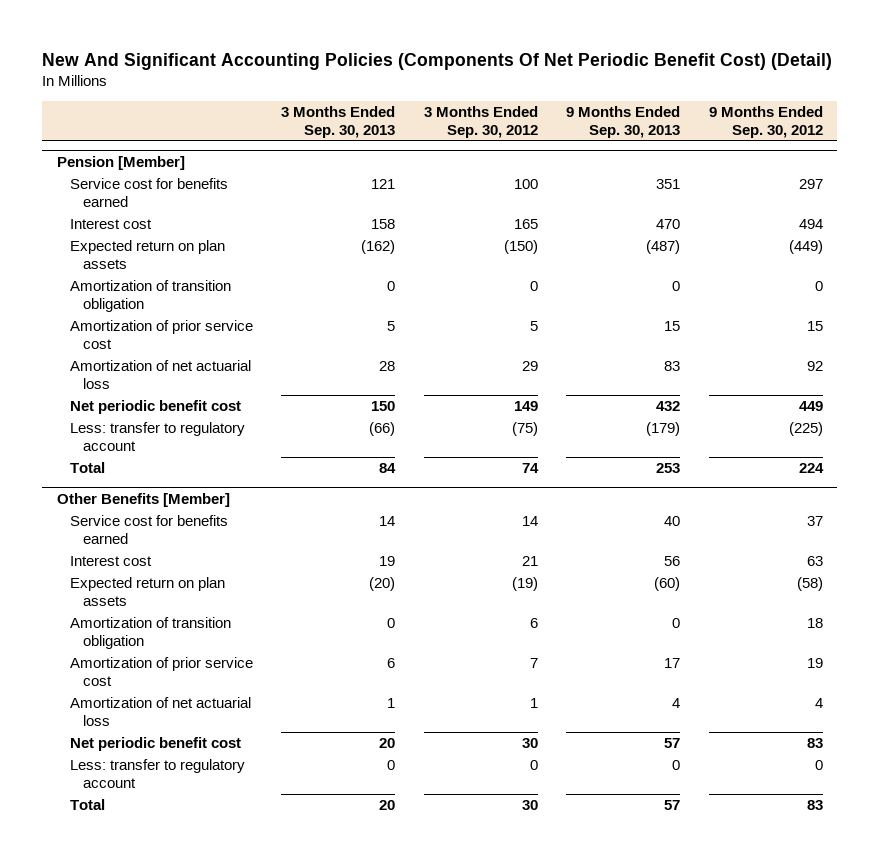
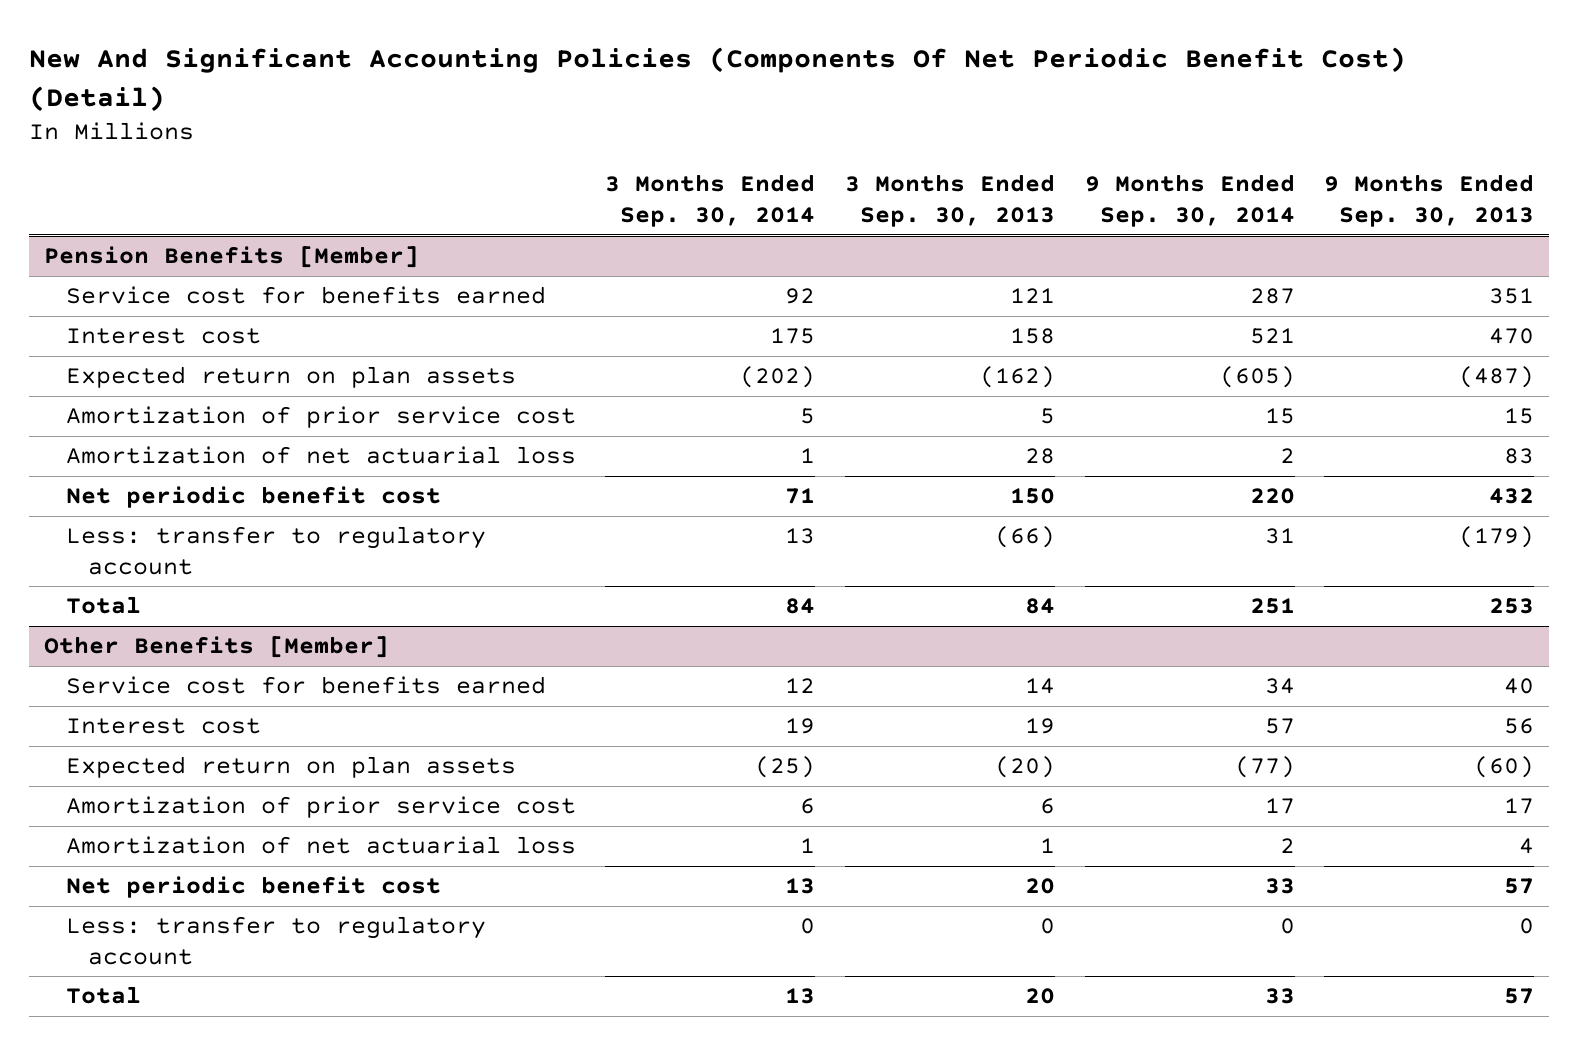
- | 3 Months Ended Sep. 30, 2013 | 3 Months Ended Sep. 30, 2012 | 9 Months Ended Sep. 30, 2013 | 9 Months Ended Sep. 30, 2012
+ | 3 Months Ended Sep. 30, 2014 | 3 Months Ended Sep. 30, 2013 | 9 Months Ended Sep. 30, 2014 | 9 Months Ended Sep. 30, 2013
- Pension [Member]
+ Pension Benefits [Member]
- Amortization of transition obligation | 0 | 0 | 0 | 0
@ Other Benefits [Member]
- Amortization of transition obligation | 0 | 6 | 0 | 18

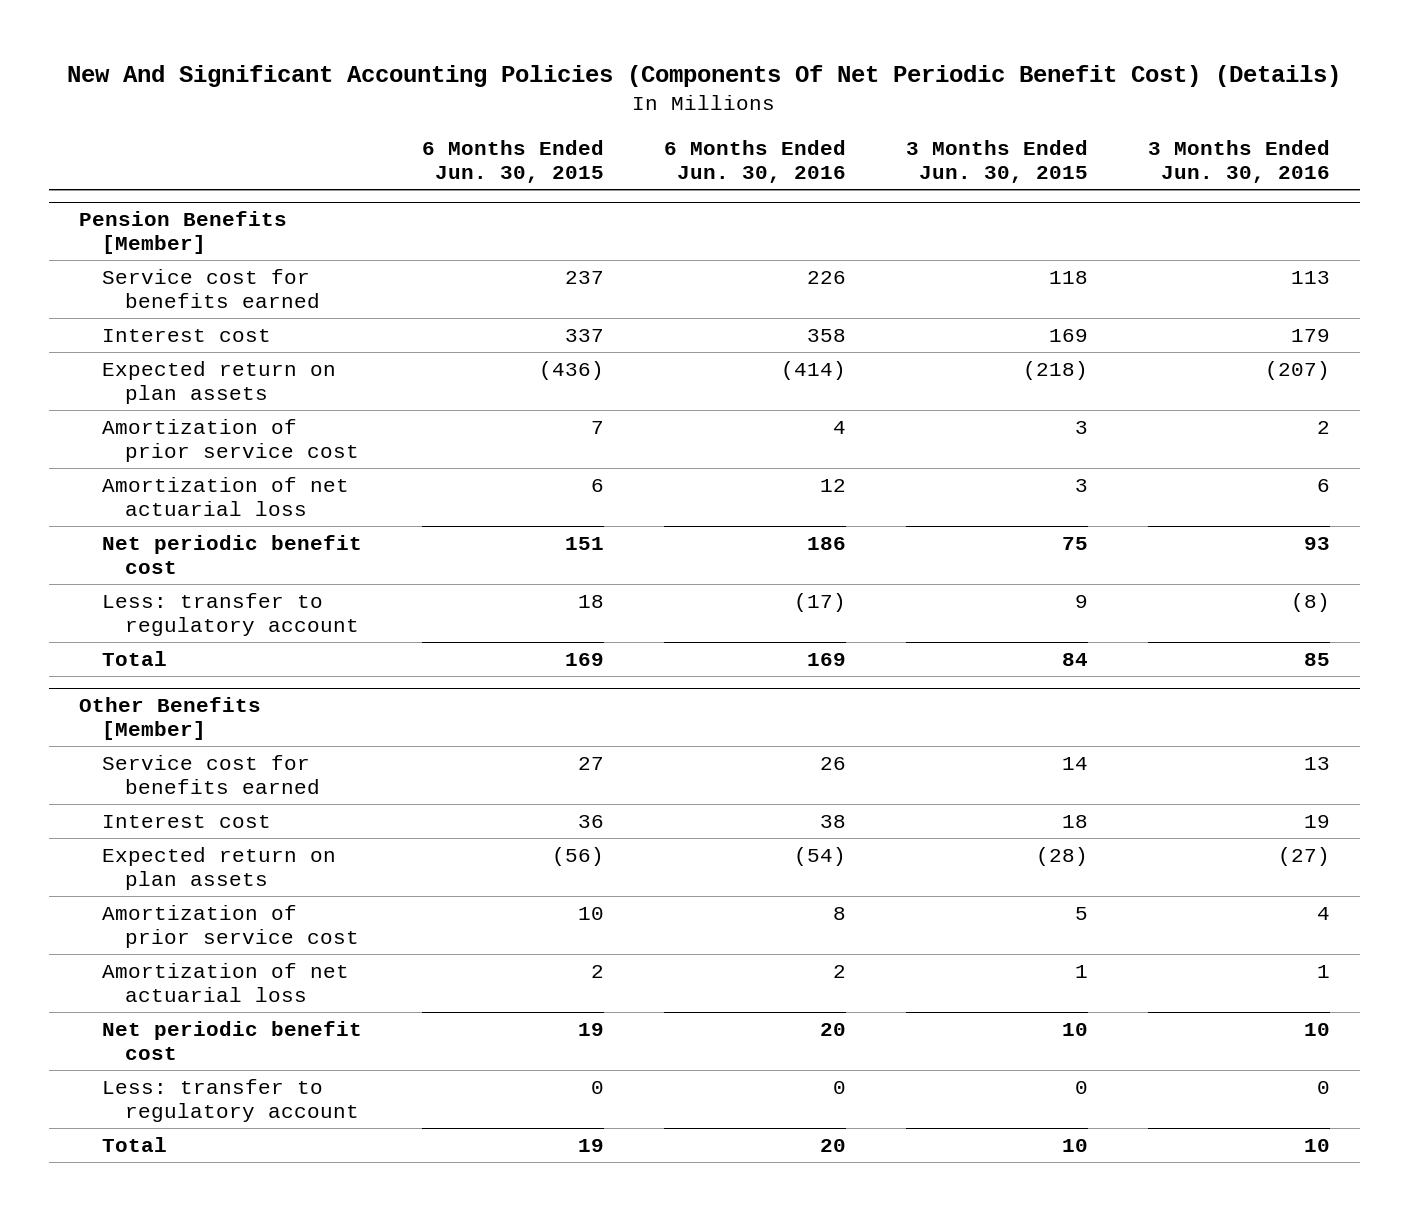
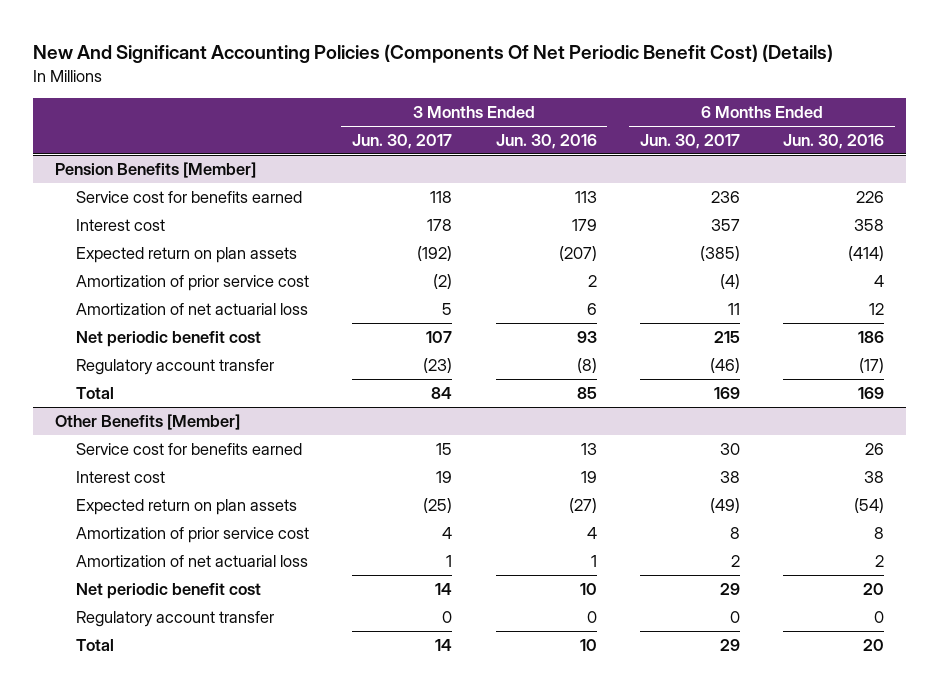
- | 6 Months Ended Jun. 30, 2015 | 6 Months Ended Jun. 30, 2016 | 3 Months Ended Jun. 30, 2015 | 3 Months Ended Jun. 30, 2016
+ | 3 Months Ended Jun. 30, 2017 | 3 Months Ended Jun. 30, 2016 | 6 Months Ended Jun. 30, 2017 | 6 Months Ended Jun. 30, 2016
@ Pension Benefits [Member]
- Less: transfer to regulatory account | 18 | (17) | 9 | (8)
+ Regulatory account transfer | (23) | (8) | (46) | (17)
@ Other Benefits [Member]
- Less: transfer to regulatory account | 0 | 0 | 0 | 0
+ Regulatory account transfer | 0 | 0 | 0 | 0

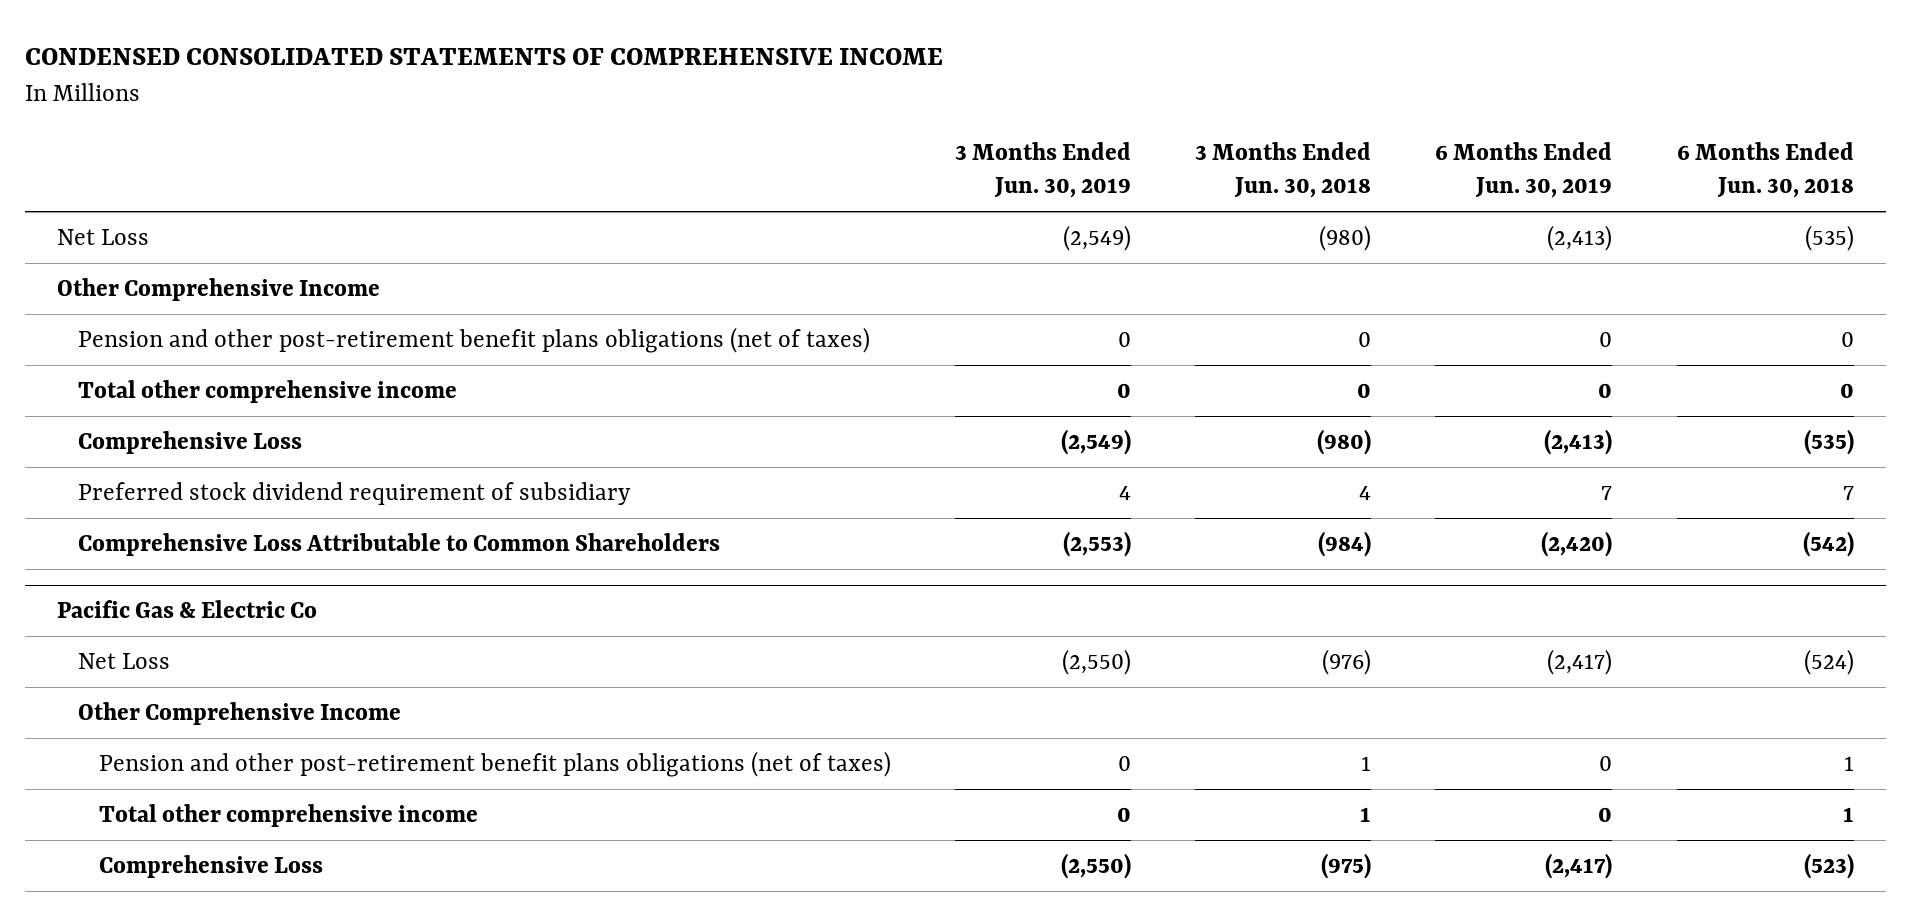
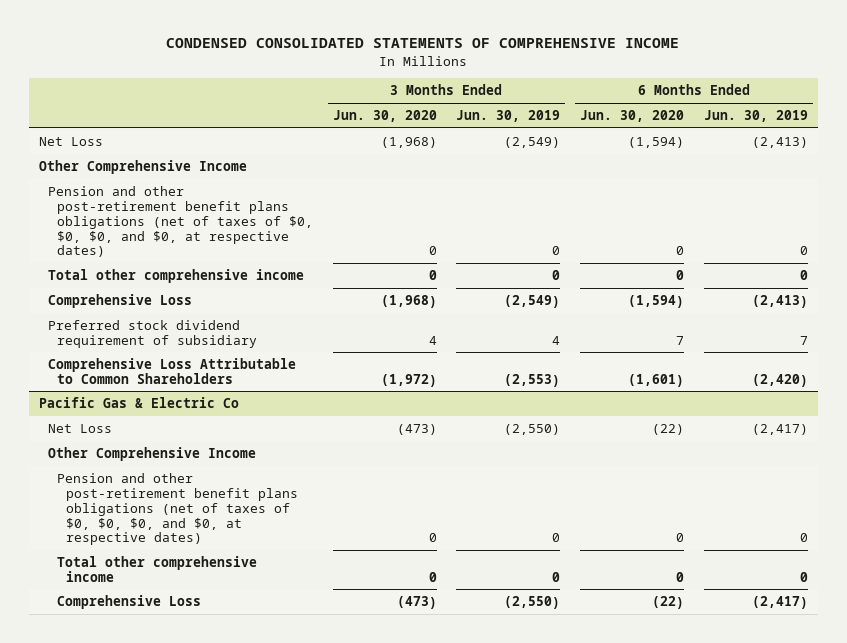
- | 3 Months Ended Jun. 30, 2019 | 3 Months Ended Jun. 30, 2018 | 6 Months Ended Jun. 30, 2019 | 6 Months Ended Jun. 30, 2018
+ | 3 Months Ended Jun. 30, 2020 | 3 Months Ended Jun. 30, 2019 | 6 Months Ended Jun. 30, 2020 | 6 Months Ended Jun. 30, 2019
- Pension and other post-retirement benefit plans obligations (net of taxes) | 0 | 0 | 0 | 0
+ Pension and other post-retirement benefit plans obligations (net of taxes of $0, $0, $0, and $0, at respective dates) | 0 | 0 | 0 | 0
@ Pacific Gas & Electric Co
- Pension and other post-retirement benefit plans obligations (net of taxes) | 0 | 1 | 0 | 1
+ Pension and other post-retirement benefit plans obligations (net of taxes of $0, $0, $0, and $0, at respective dates) | 0 | 0 | 0 | 0

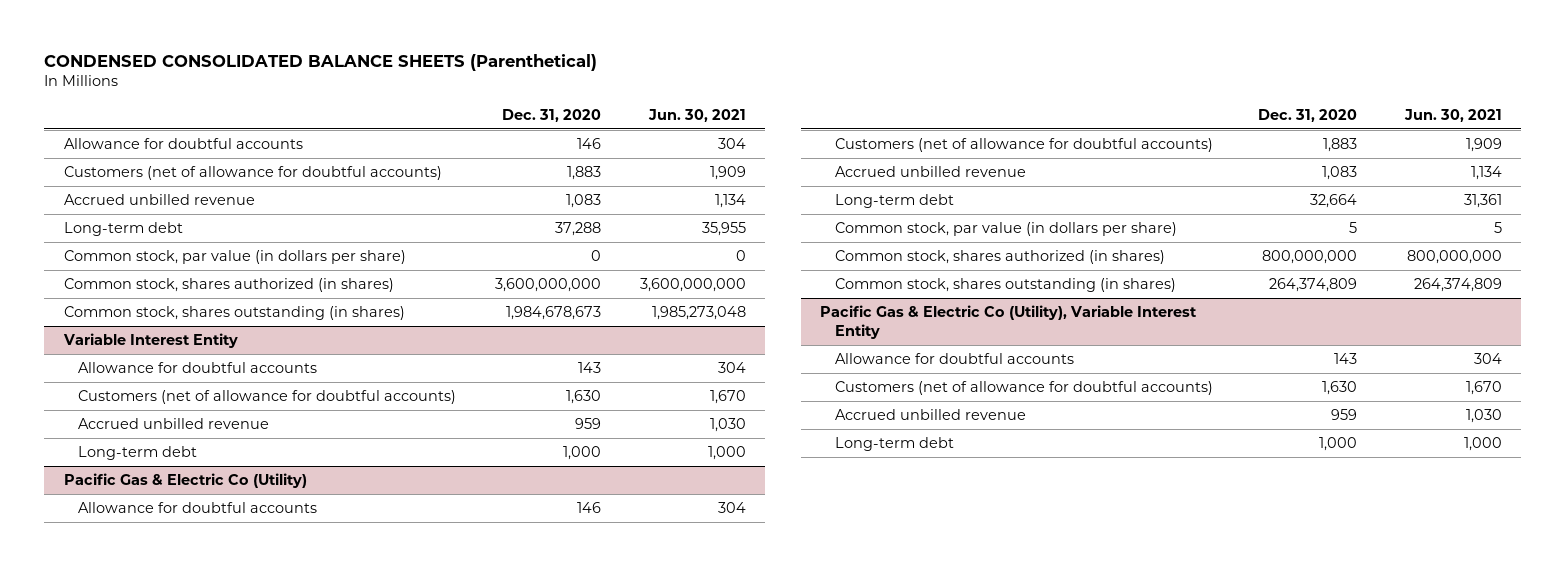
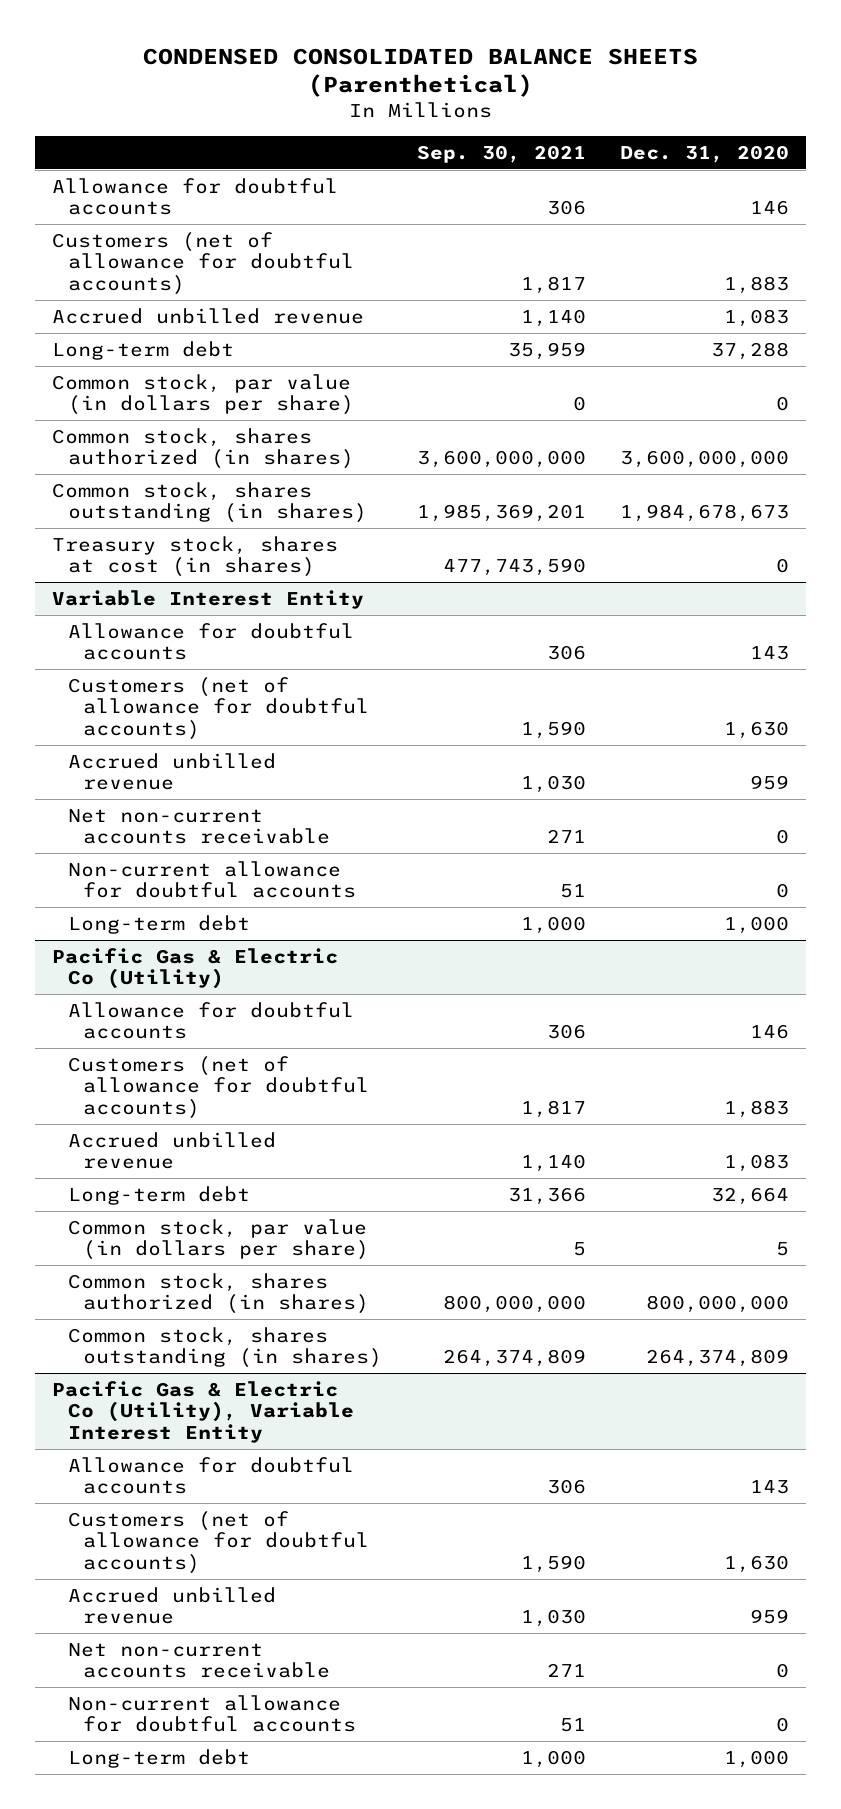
- | Dec. 31, 2020 | Jun. 30, 2021
+ | Sep. 30, 2021 | Dec. 31, 2020
+ Treasury stock, shares at cost (in shares) | 477,743,590 | 0
@ Variable Interest Entity
+ Net non-current accounts receivable | 271 | 0
+ Non-current allowance for doubtful accounts | 51 | 0
@ Pacific Gas & Electric Co (Utility), Variable Interest Entity
+ Net non-current accounts receivable | 271 | 0
+ Non-current allowance for doubtful accounts | 51 | 0

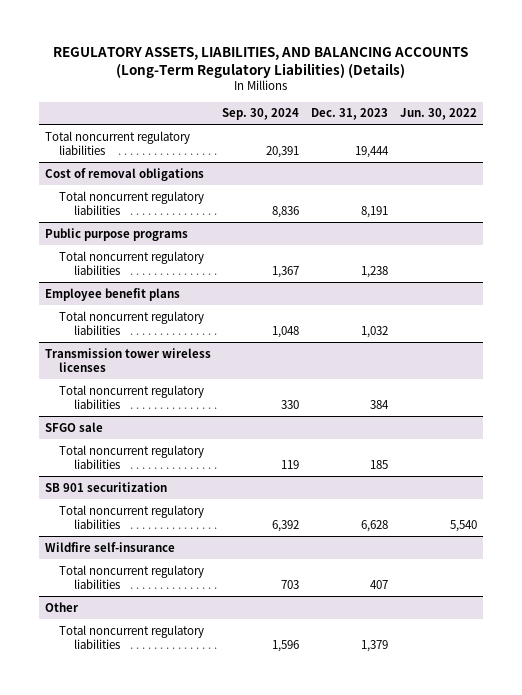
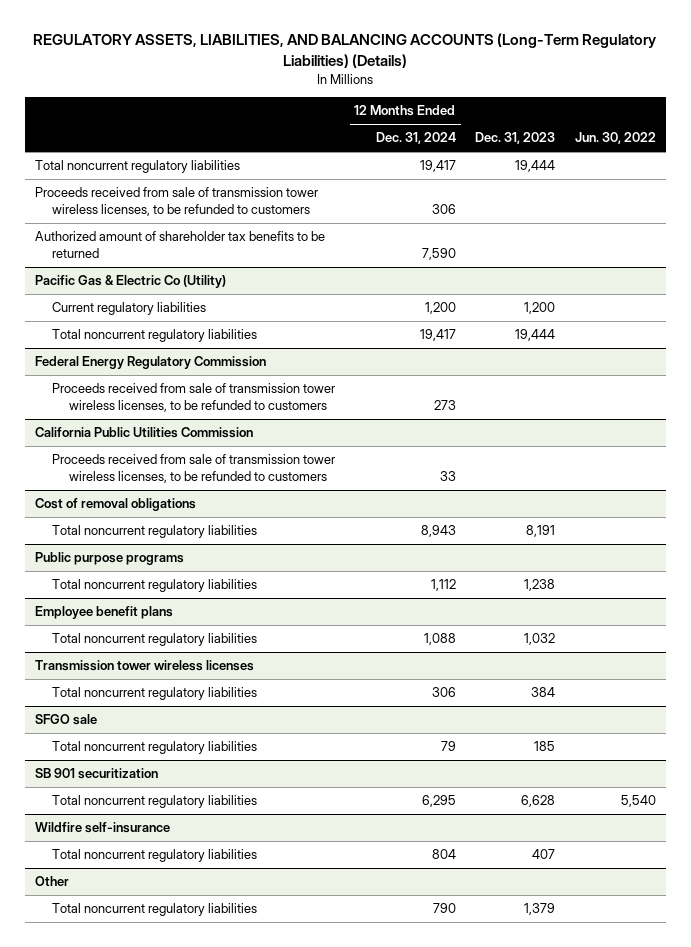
- | Sep. 30, 2024 | Dec. 31, 2023 | Jun. 30, 2022
+ | 12 Months Ended Dec. 31, 2024 | Dec. 31, 2023 | Jun. 30, 2022
+ Proceeds received from sale of transmission tower wireless licenses, to be refunded to customers | 306 | |
+ Authorized amount of shareholder tax benefits to be returned | 7,590 | |
+ Pacific Gas & Electric Co (Utility)
+ Current regulatory liabilities | 1,200 | 1,200 |
+ Total noncurrent regulatory liabilities | 19,417 | 19,444 |
+ Federal Energy Regulatory Commission
+ Proceeds received from sale of transmission tower wireless licenses, to be refunded to customers | 273 | |
+ California Public Utilities Commission
+ Proceeds received from sale of transmission tower wireless licenses, to be refunded to customers | 33 | |

